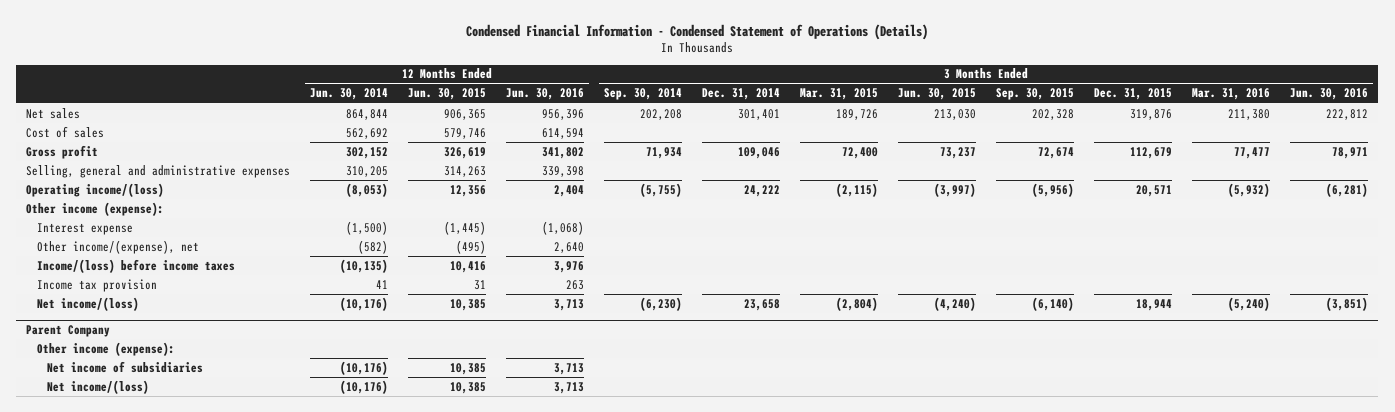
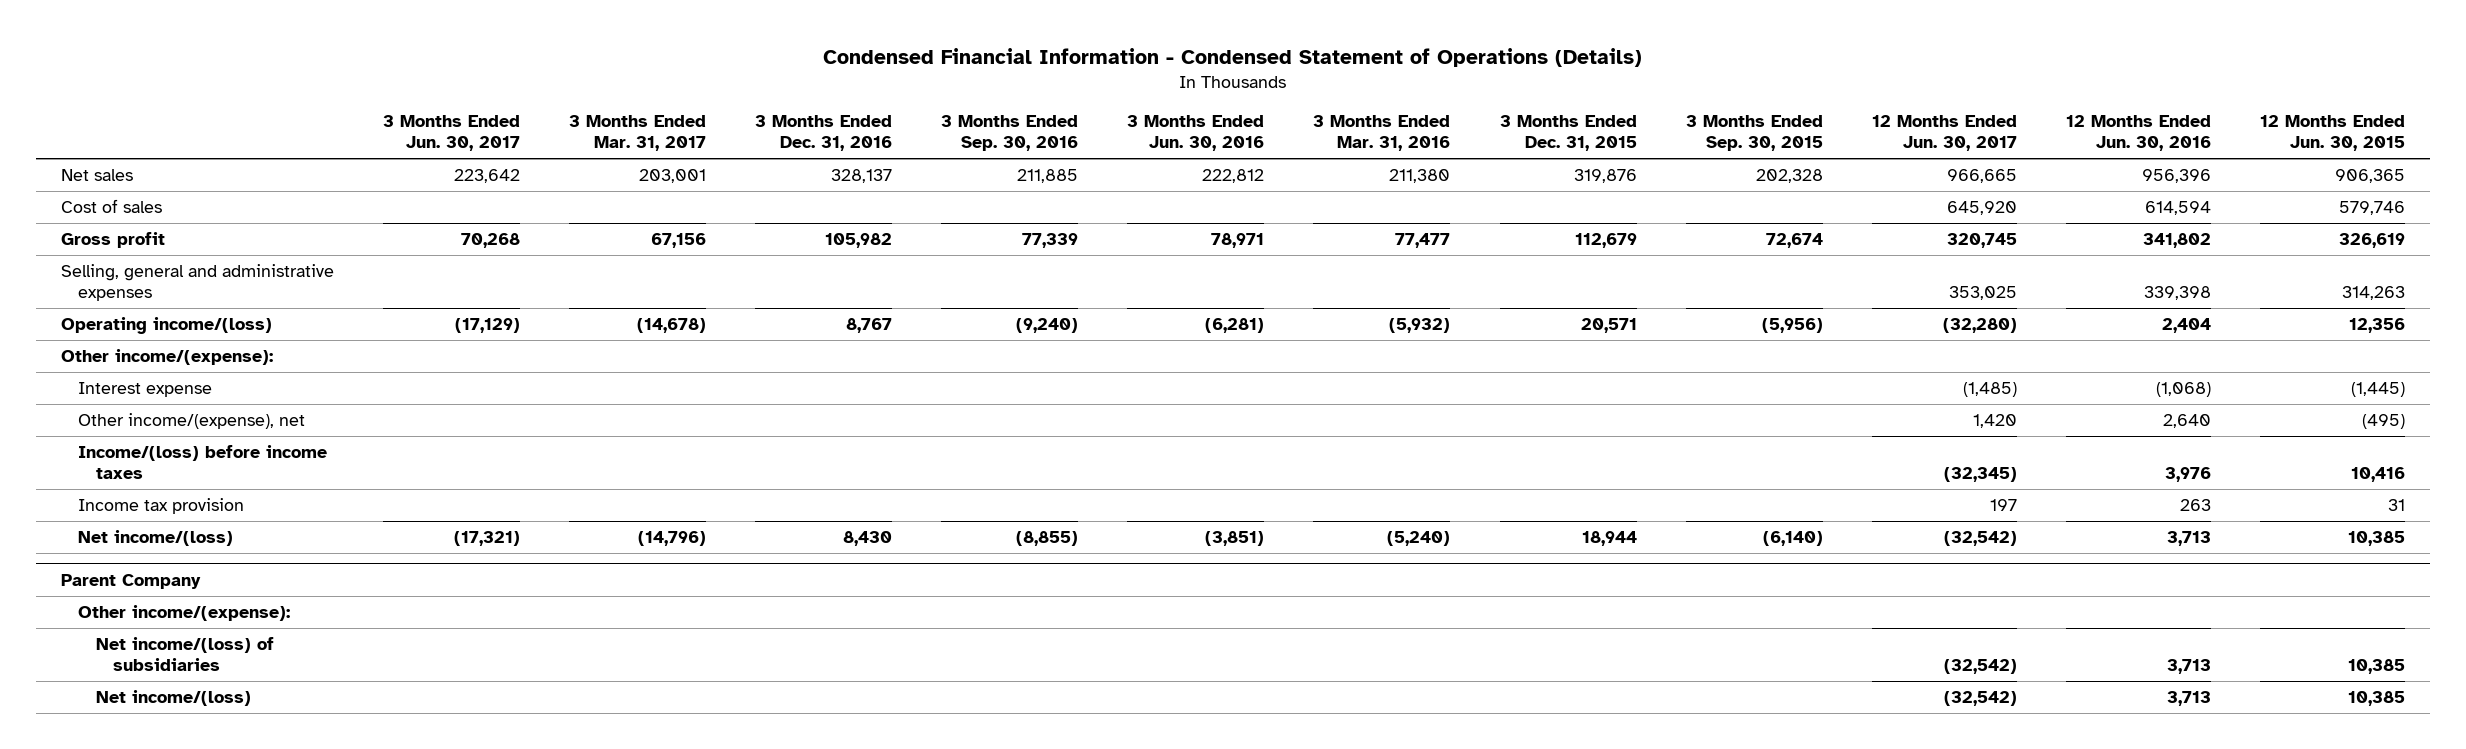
- | 12 Months Ended Jun. 30, 2014 | 12 Months Ended Jun. 30, 2015 | 12 Months Ended Jun. 30, 2016 | 3 Months Ended Sep. 30, 2014 | 3 Months Ended Dec. 31, 2014 | 3 Months Ended Mar. 31, 2015 | 3 Months Ended Jun. 30, 2015 | 3 Months Ended Sep. 30, 2015 | 3 Months Ended Dec. 31, 2015 | 3 Months Ended Mar. 31, 2016 | 3 Months Ended Jun. 30, 2016
+ | 3 Months Ended Jun. 30, 2017 | 3 Months Ended Mar. 31, 2017 | 3 Months Ended Dec. 31, 2016 | 3 Months Ended Sep. 30, 2016 | 3 Months Ended Jun. 30, 2016 | 3 Months Ended Mar. 31, 2016 | 3 Months Ended Dec. 31, 2015 | 3 Months Ended Sep. 30, 2015 | 12 Months Ended Jun. 30, 2017 | 12 Months Ended Jun. 30, 2016 | 12 Months Ended Jun. 30, 2015
- Other income (expense):
+ Other income/(expense):
@ Parent Company
- Other income (expense):
- Net income of subsidiaries | (10,176) | 10,385 | 3,713 | | | | | | | |
+ Other income/(expense):
+ Net income/(loss) of subsidiaries | | | | | | | | | (32,542) | 3,713 | 10,385

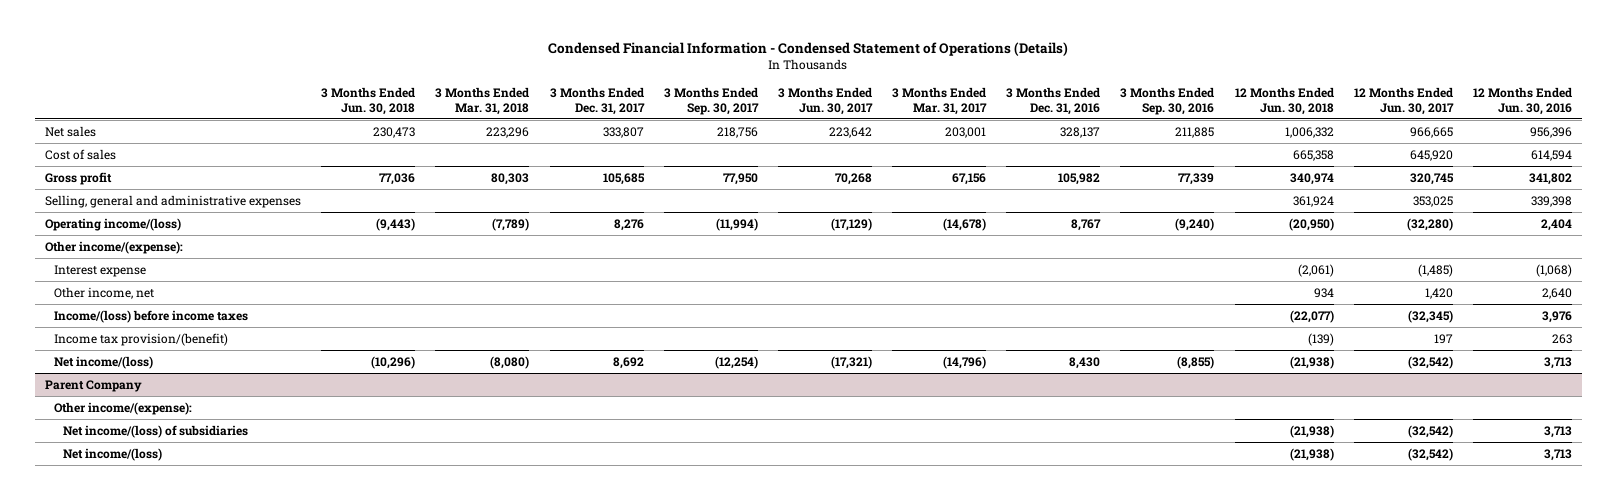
- | 3 Months Ended Jun. 30, 2017 | 3 Months Ended Mar. 31, 2017 | 3 Months Ended Dec. 31, 2016 | 3 Months Ended Sep. 30, 2016 | 3 Months Ended Jun. 30, 2016 | 3 Months Ended Mar. 31, 2016 | 3 Months Ended Dec. 31, 2015 | 3 Months Ended Sep. 30, 2015 | 12 Months Ended Jun. 30, 2017 | 12 Months Ended Jun. 30, 2016 | 12 Months Ended Jun. 30, 2015
+ | 3 Months Ended Jun. 30, 2018 | 3 Months Ended Mar. 31, 2018 | 3 Months Ended Dec. 31, 2017 | 3 Months Ended Sep. 30, 2017 | 3 Months Ended Jun. 30, 2017 | 3 Months Ended Mar. 31, 2017 | 3 Months Ended Dec. 31, 2016 | 3 Months Ended Sep. 30, 2016 | 12 Months Ended Jun. 30, 2018 | 12 Months Ended Jun. 30, 2017 | 12 Months Ended Jun. 30, 2016
- Other income/(expense), net | | | | | | | | | 1,420 | 2,640 | (495)
+ Other income, net | | | | | | | | | 934 | 1,420 | 2,640
- Income tax provision | | | | | | | | | 197 | 263 | 31
+ Income tax provision/(benefit) | | | | | | | | | (139) | 197 | 263

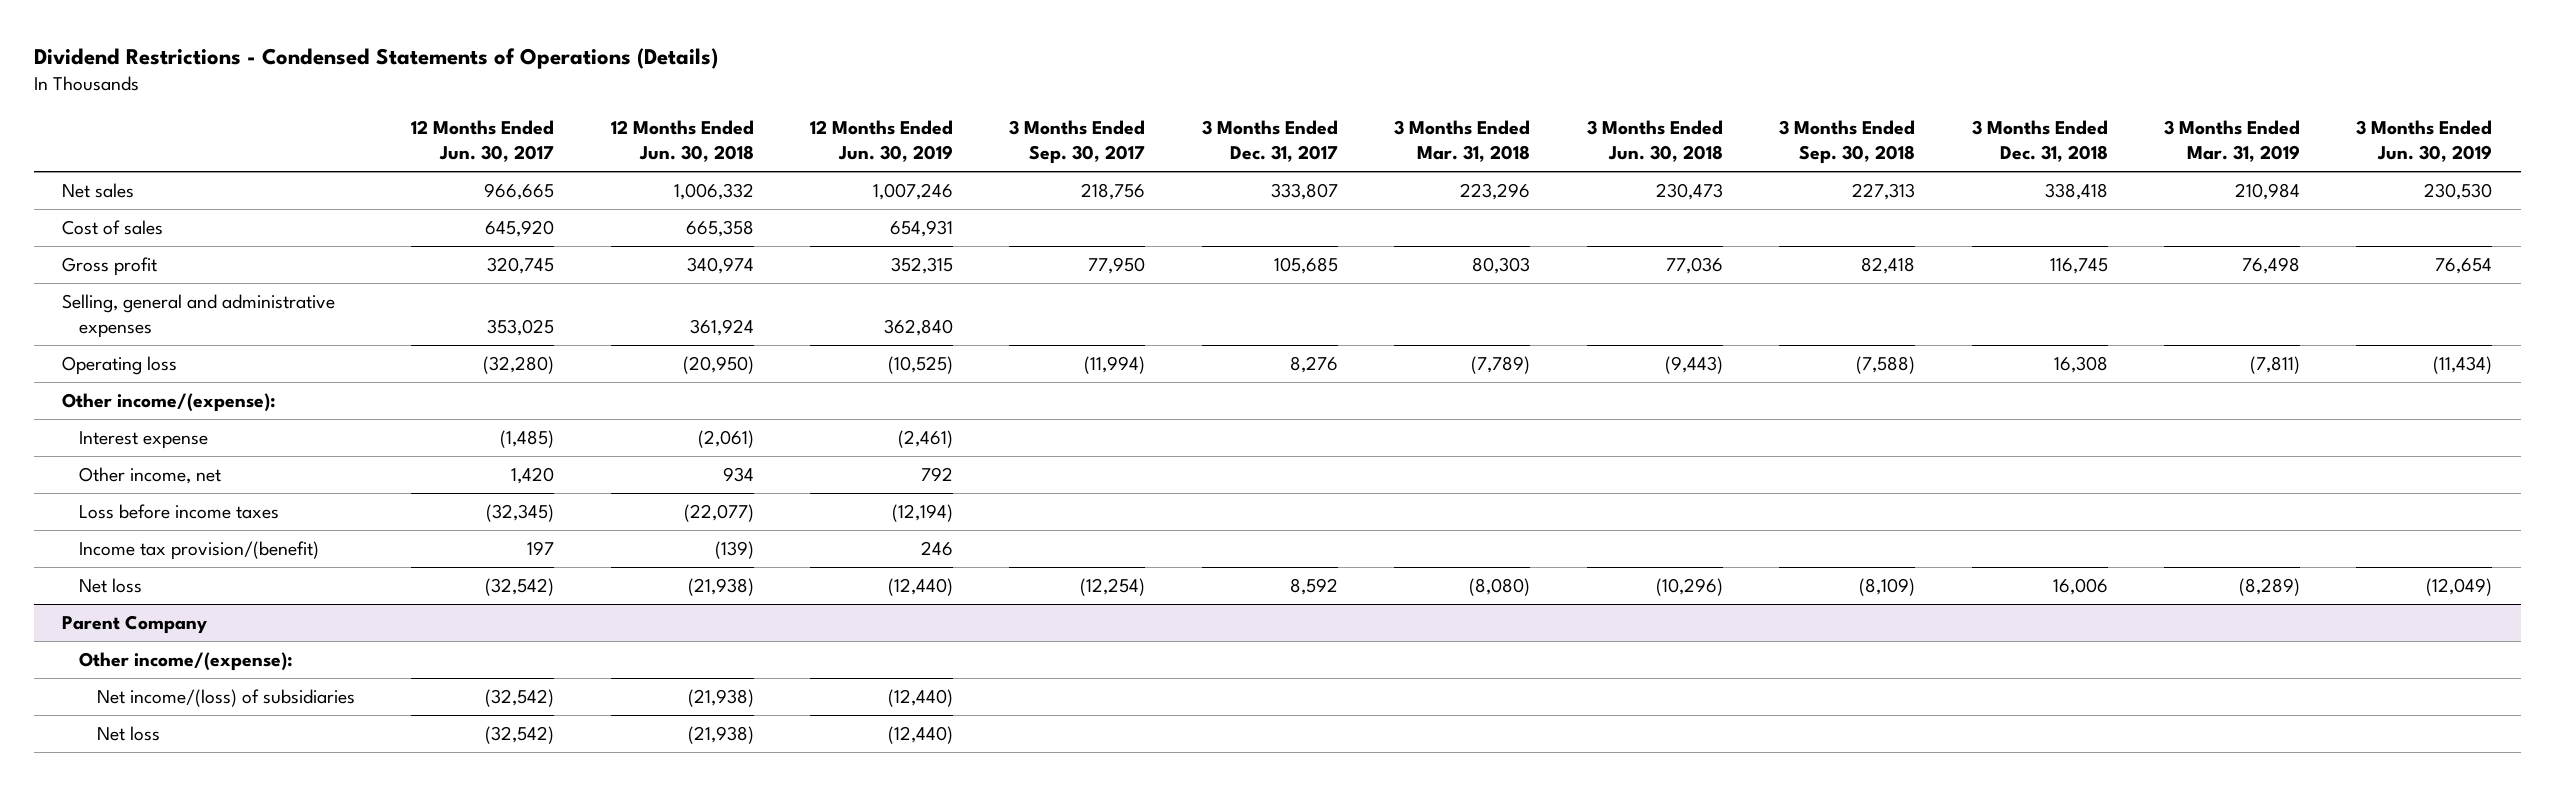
- Condensed Financial Information - Condensed Statement of Operations (Details)
+ Dividend Restrictions - Condensed Statements of Operations (Details)
- | 3 Months Ended Jun. 30, 2018 | 3 Months Ended Mar. 31, 2018 | 3 Months Ended Dec. 31, 2017 | 3 Months Ended Sep. 30, 2017 | 3 Months Ended Jun. 30, 2017 | 3 Months Ended Mar. 31, 2017 | 3 Months Ended Dec. 31, 2016 | 3 Months Ended Sep. 30, 2016 | 12 Months Ended Jun. 30, 2018 | 12 Months Ended Jun. 30, 2017 | 12 Months Ended Jun. 30, 2016
+ | 12 Months Ended Jun. 30, 2017 | 12 Months Ended Jun. 30, 2018 | 12 Months Ended Jun. 30, 2019 | 3 Months Ended Sep. 30, 2017 | 3 Months Ended Dec. 31, 2017 | 3 Months Ended Mar. 31, 2018 | 3 Months Ended Jun. 30, 2018 | 3 Months Ended Sep. 30, 2018 | 3 Months Ended Dec. 31, 2018 | 3 Months Ended Mar. 31, 2019 | 3 Months Ended Jun. 30, 2019
- Operating income/(loss) | (9,443) | (7,789) | 8,276 | (11,994) | (17,129) | (14,678) | 8,767 | (9,240) | (20,950) | (32,280) | 2,404
+ Operating loss | (32,280) | (20,950) | (10,525) | (11,994) | 8,276 | (7,789) | (9,443) | (7,588) | 16,308 | (7,811) | (11,434)
- Income/(loss) before income taxes | | | | | | | | | (22,077) | (32,345) | 3,976
+ Loss before income taxes | (32,345) | (22,077) | (12,194) | | | | | | | |
- Net income/(loss) | (10,296) | (8,080) | 8,692 | (12,254) | (17,321) | (14,796) | 8,430 | (8,855) | (21,938) | (32,542) | 3,713
+ Net loss | (32,542) | (21,938) | (12,440) | (12,254) | 8,592 | (8,080) | (10,296) | (8,109) | 16,006 | (8,289) | (12,049)
@ Parent Company
- Net income/(loss) | | | | | | | | | (21,938) | (32,542) | 3,713
+ Net loss | (32,542) | (21,938) | (12,440) | | | | | | | |

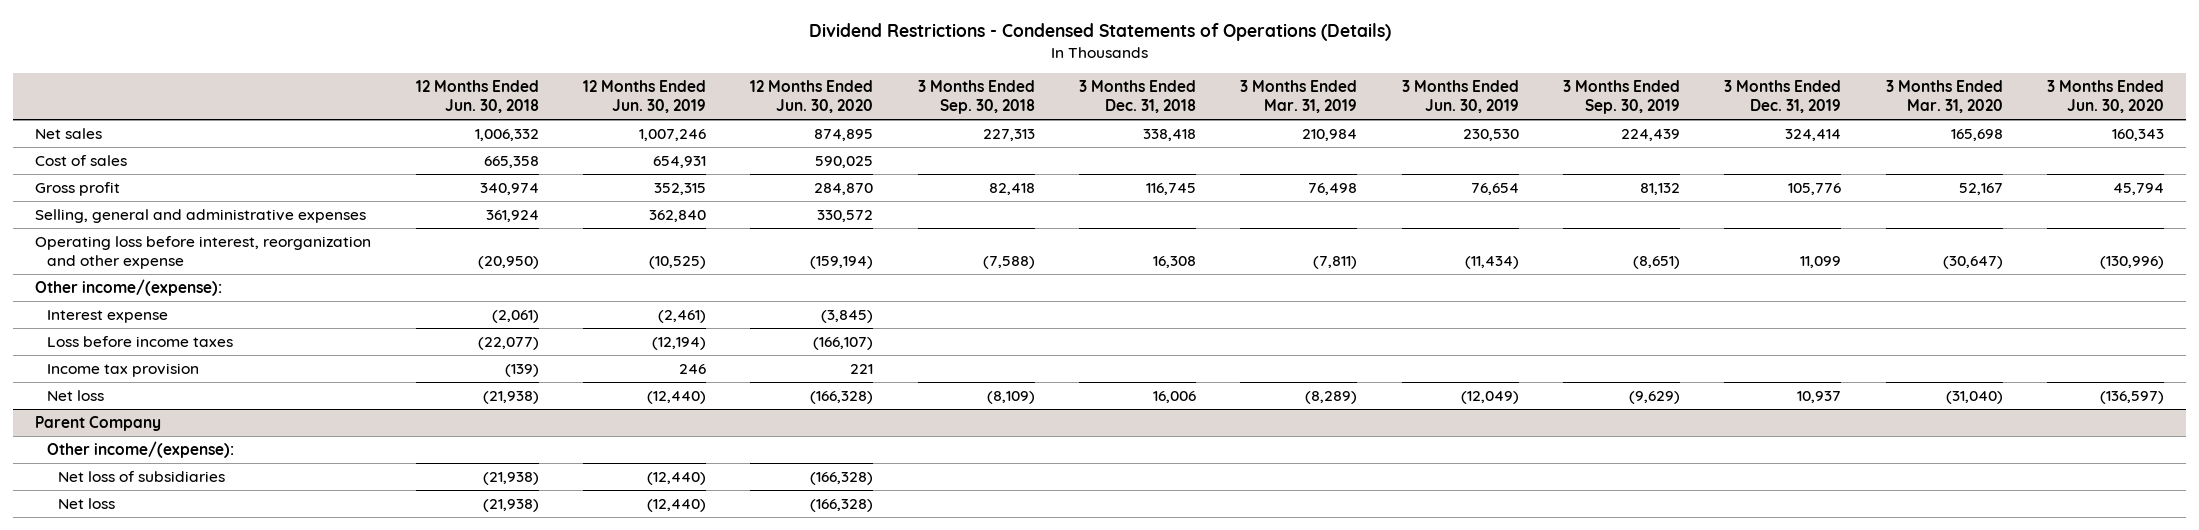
- | 12 Months Ended Jun. 30, 2017 | 12 Months Ended Jun. 30, 2018 | 12 Months Ended Jun. 30, 2019 | 3 Months Ended Sep. 30, 2017 | 3 Months Ended Dec. 31, 2017 | 3 Months Ended Mar. 31, 2018 | 3 Months Ended Jun. 30, 2018 | 3 Months Ended Sep. 30, 2018 | 3 Months Ended Dec. 31, 2018 | 3 Months Ended Mar. 31, 2019 | 3 Months Ended Jun. 30, 2019
+ | 12 Months Ended Jun. 30, 2018 | 12 Months Ended Jun. 30, 2019 | 12 Months Ended Jun. 30, 2020 | 3 Months Ended Sep. 30, 2018 | 3 Months Ended Dec. 31, 2018 | 3 Months Ended Mar. 31, 2019 | 3 Months Ended Jun. 30, 2019 | 3 Months Ended Sep. 30, 2019 | 3 Months Ended Dec. 31, 2019 | 3 Months Ended Mar. 31, 2020 | 3 Months Ended Jun. 30, 2020
- Operating loss | (32,280) | (20,950) | (10,525) | (11,994) | 8,276 | (7,789) | (9,443) | (7,588) | 16,308 | (7,811) | (11,434)
+ Operating loss before interest, reorganization and other expense | (20,950) | (10,525) | (159,194) | (7,588) | 16,308 | (7,811) | (11,434) | (8,651) | 11,099 | (30,647) | (130,996)
- Other income, net | 1,420 | 934 | 792 | | | | | | | |
- Income tax provision/(benefit) | 197 | (139) | 246 | | | | | | | |
+ Income tax provision | (139) | 246 | 221 | | | | | | | |
@ Parent Company
- Net income/(loss) of subsidiaries | (32,542) | (21,938) | (12,440) | | | | | | | |
+ Net loss of subsidiaries | (21,938) | (12,440) | (166,328) | | | | | | | |

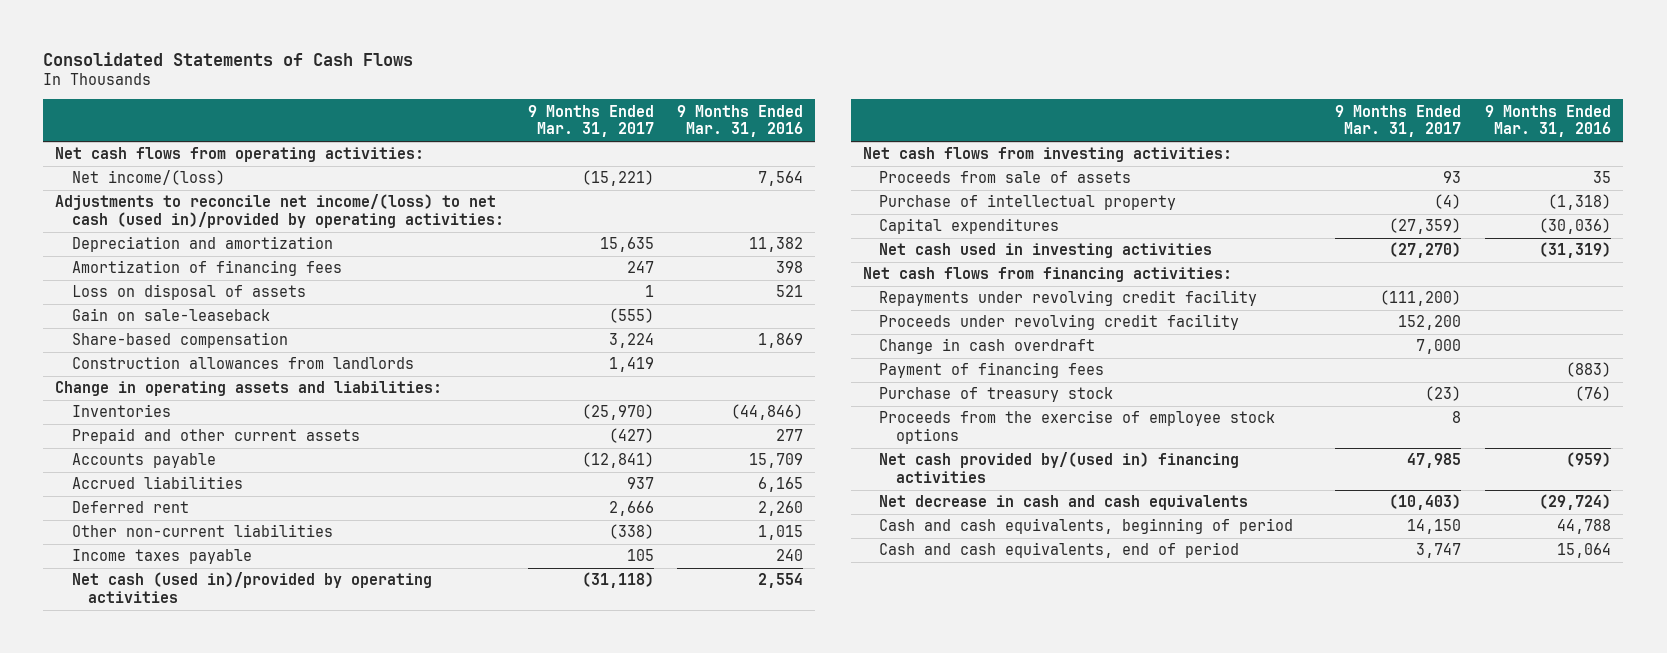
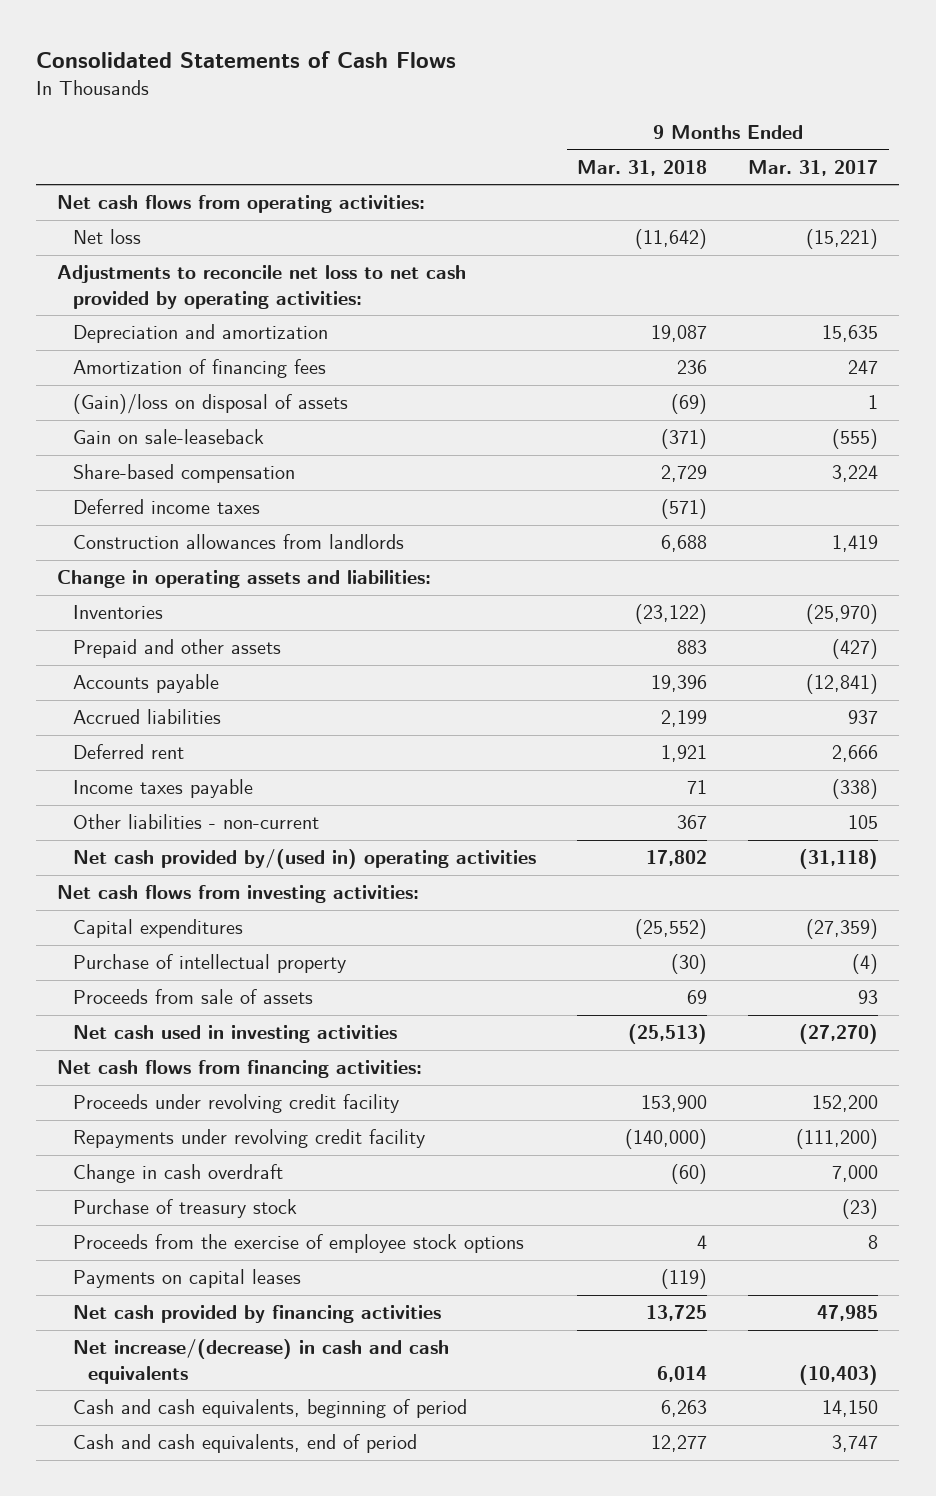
- | 9 Months Ended Mar. 31, 2017 | 9 Months Ended Mar. 31, 2016
+ | 9 Months Ended Mar. 31, 2018 | 9 Months Ended Mar. 31, 2017
- Net income/(loss) | (15,221) | 7,564
- Adjustments to reconcile net income/(loss) to net cash (used in)/provided by operating activities:
+ Net loss | (11,642) | (15,221)
+ Adjustments to reconcile net loss to net cash provided by operating activities:
- Loss on disposal of assets | 1 | 521
+ (Gain)/loss on disposal of assets | (69) | 1
+ Deferred income taxes | (571) |
- Prepaid and other current assets | (427) | 277
+ Prepaid and other assets | 883 | (427)
- Other non-current liabilities | (338) | 1,015
- Income taxes payable | 105 | 240
- Net cash (used in)/provided by operating activities | (31,118) | 2,554
+ Income taxes payable | 71 | (338)
+ Other liabilities - non-current | 367 | 105
+ Net cash provided by/(used in) operating activities | 17,802 | (31,118)
moved down: Purchase of intellectual property | (30) | (4)
moved down: Proceeds from sale of assets | 69 | 93
moved down: Repayments under revolving credit facility | (140,000) | (111,200)
- Payment of financing fees | | (883)
- Net cash provided by/(used in) financing activities | 47,985 | (959)
- Net decrease in cash and cash equivalents | (10,403) | (29,724)
+ Payments on capital leases | (119) |
+ Net cash provided by financing activities | 13,725 | 47,985
+ Net increase/(decrease) in cash and cash equivalents | 6,014 | (10,403)

